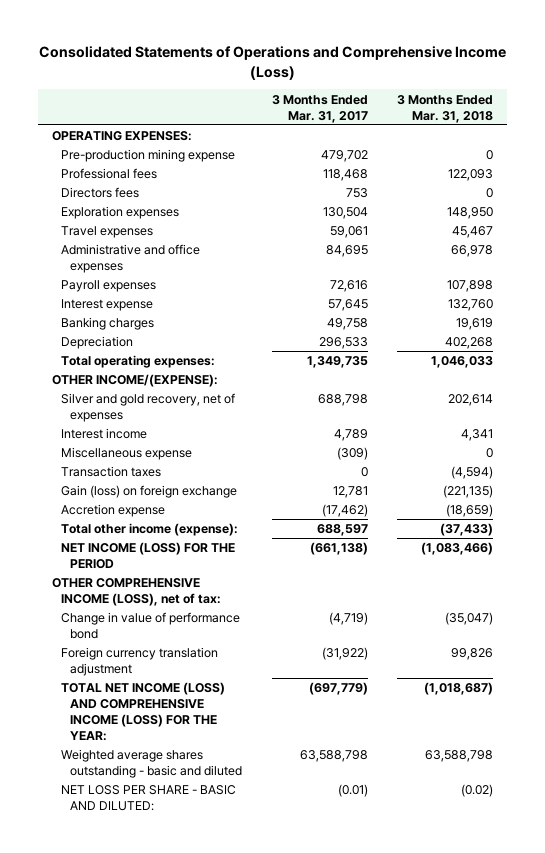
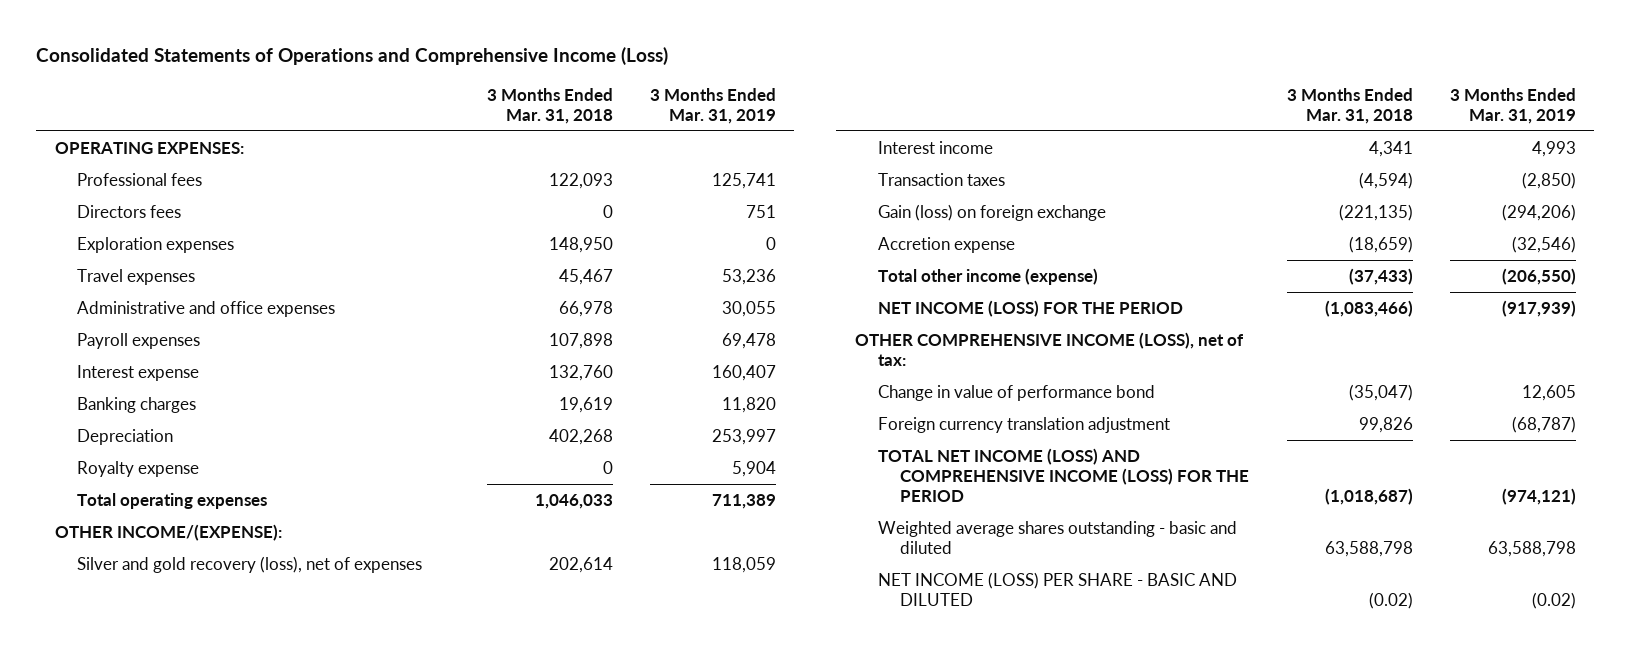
- | 3 Months Ended Mar. 31, 2017 | 3 Months Ended Mar. 31, 2018
+ | 3 Months Ended Mar. 31, 2018 | 3 Months Ended Mar. 31, 2019
- Pre-production mining expense | 479,702 | 0
- Total operating expenses: | 1,349,735 | 1,046,033
+ Royalty expense | 0 | 5,904
+ Total operating expenses | 1,046,033 | 711,389
- Silver and gold recovery, net of expenses | 688,798 | 202,614
+ Silver and gold recovery (loss), net of expenses | 202,614 | 118,059
- Miscellaneous expense | (309) | 0
- Total other income (expense): | 688,597 | (37,433)
+ Total other income (expense) | (37,433) | (206,550)
- TOTAL NET INCOME (LOSS) AND COMPREHENSIVE INCOME (LOSS) FOR THE YEAR: | (697,779) | (1,018,687)
+ TOTAL NET INCOME (LOSS) AND COMPREHENSIVE INCOME (LOSS) FOR THE PERIOD | (1,018,687) | (974,121)
- NET LOSS PER SHARE - BASIC AND DILUTED: | (0.01) | (0.02)
+ NET INCOME (LOSS) PER SHARE - BASIC AND DILUTED | (0.02) | (0.02)

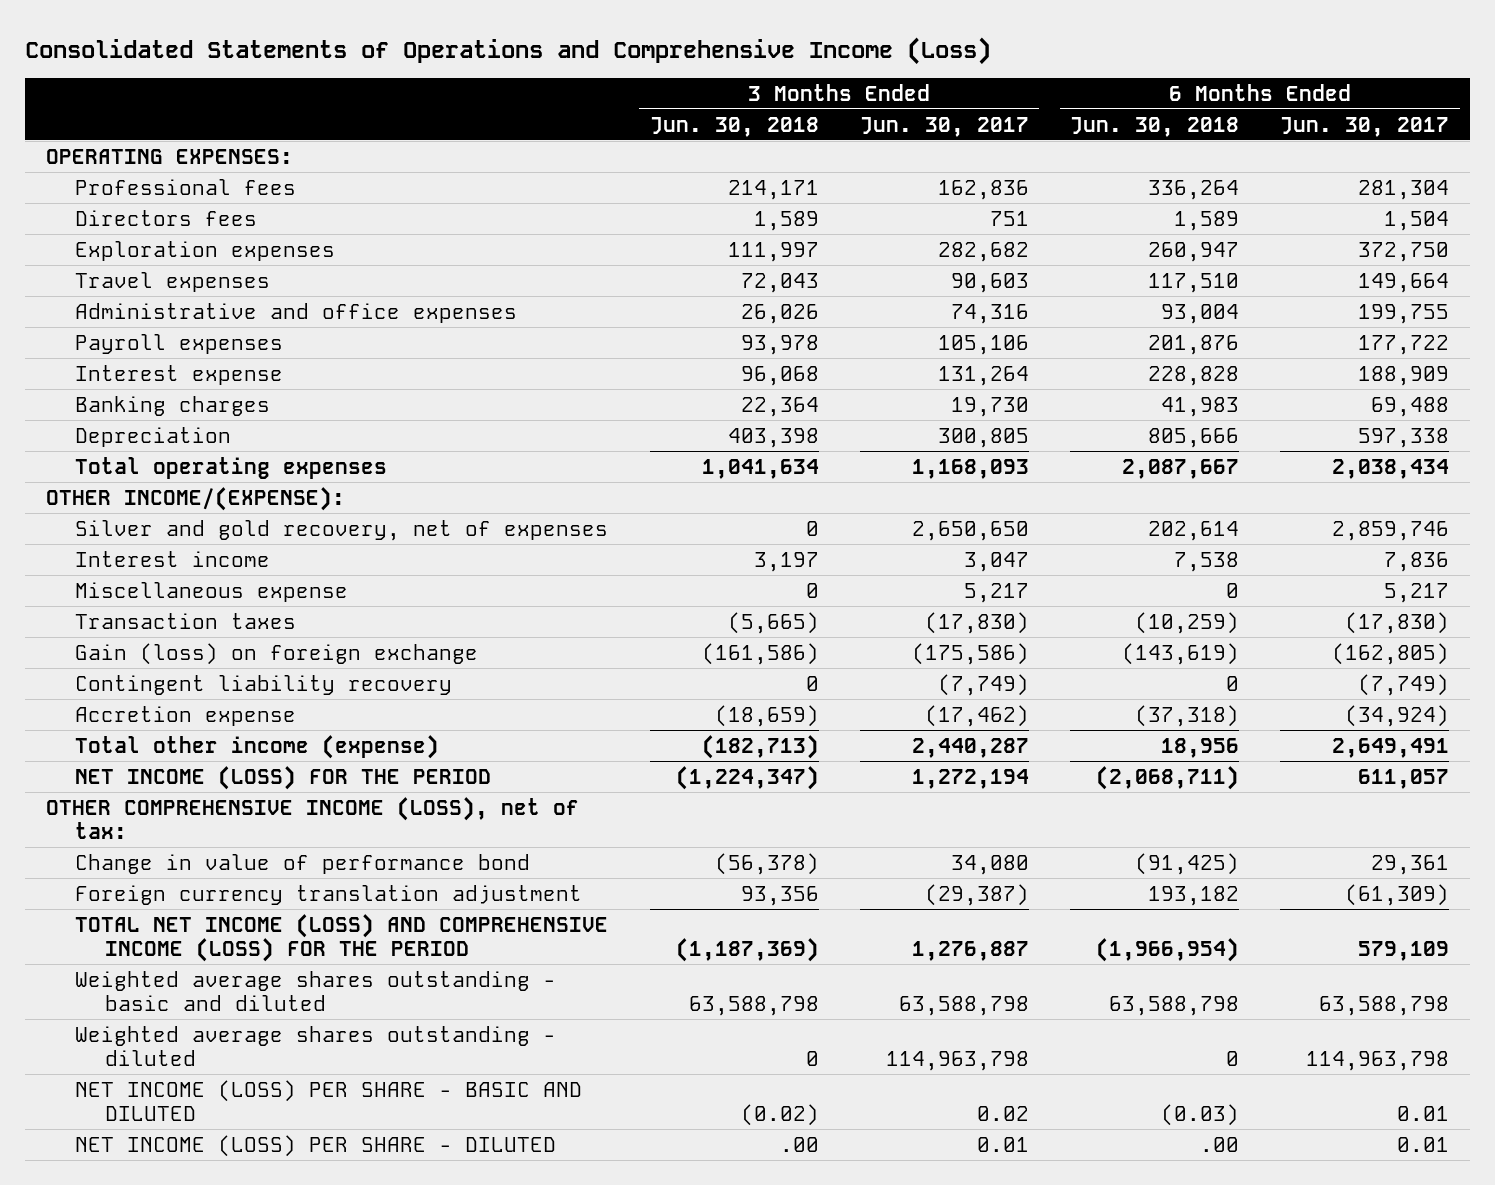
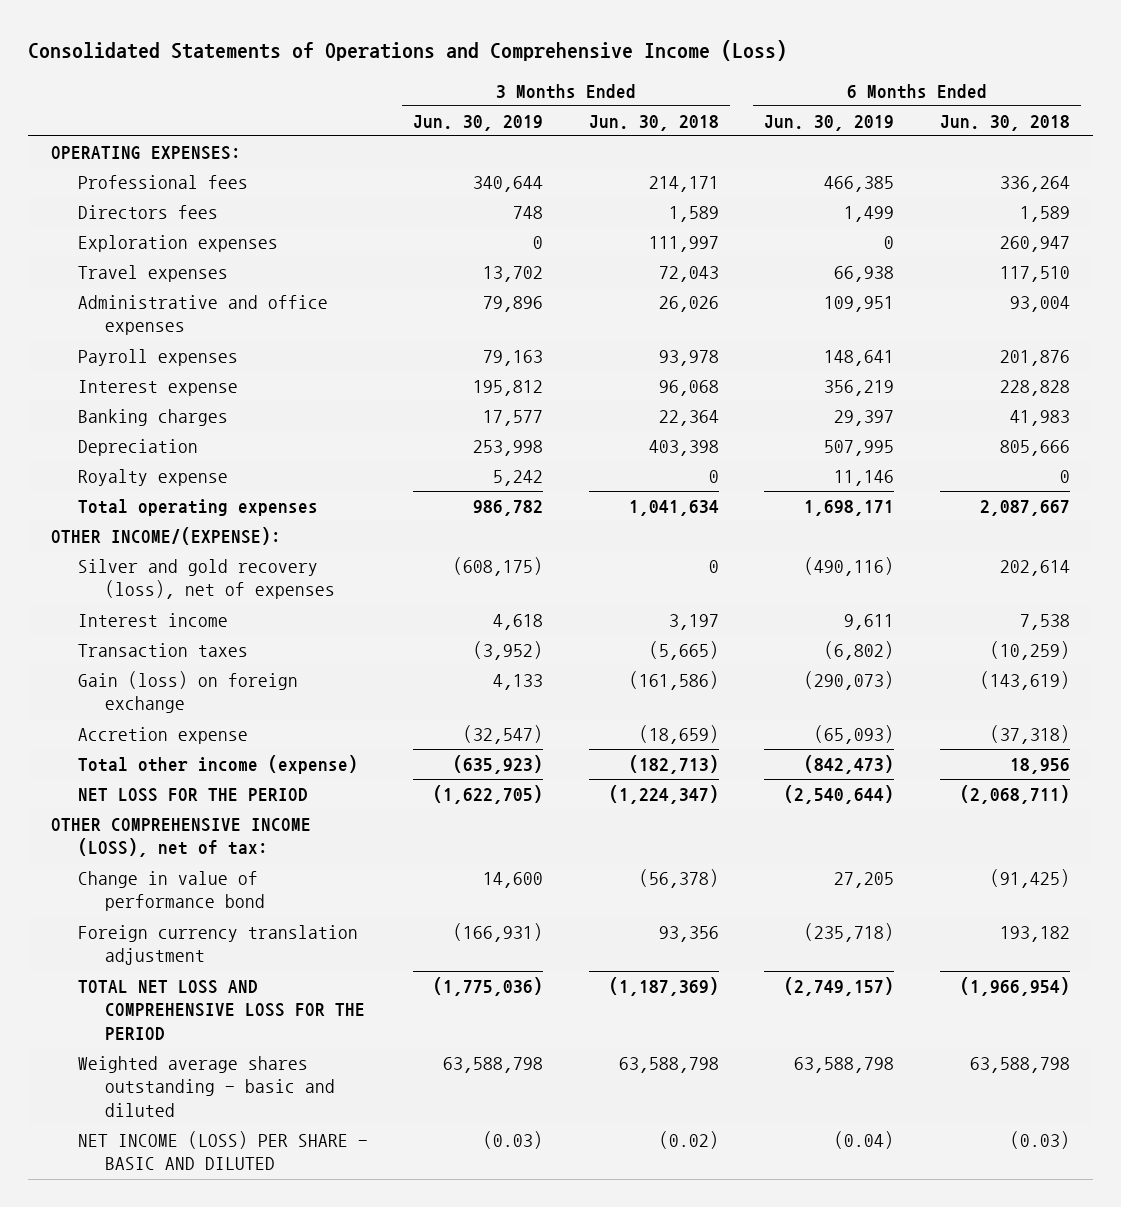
- | 3 Months Ended Jun. 30, 2018 | 3 Months Ended Jun. 30, 2017 | 6 Months Ended Jun. 30, 2018 | 6 Months Ended Jun. 30, 2017
+ | 3 Months Ended Jun. 30, 2019 | 3 Months Ended Jun. 30, 2018 | 6 Months Ended Jun. 30, 2019 | 6 Months Ended Jun. 30, 2018
+ Royalty expense | 5,242 | 0 | 11,146 | 0
- Silver and gold recovery, net of expenses | 0 | 2,650,650 | 202,614 | 2,859,746
+ Silver and gold recovery (loss), net of expenses | (608,175) | 0 | (490,116) | 202,614
- Miscellaneous expense | 0 | 5,217 | 0 | 5,217
- Contingent liability recovery | 0 | (7,749) | 0 | (7,749)
- NET INCOME (LOSS) FOR THE PERIOD | (1,224,347) | 1,272,194 | (2,068,711) | 611,057
+ NET LOSS FOR THE PERIOD | (1,622,705) | (1,224,347) | (2,540,644) | (2,068,711)
- TOTAL NET INCOME (LOSS) AND COMPREHENSIVE INCOME (LOSS) FOR THE PERIOD | (1,187,369) | 1,276,887 | (1,966,954) | 579,109
+ TOTAL NET LOSS AND COMPREHENSIVE LOSS FOR THE PERIOD | (1,775,036) | (1,187,369) | (2,749,157) | (1,966,954)
- Weighted average shares outstanding - diluted | 0 | 114,963,798 | 0 | 114,963,798
- NET INCOME (LOSS) PER SHARE - DILUTED | .00 | 0.01 | .00 | 0.01

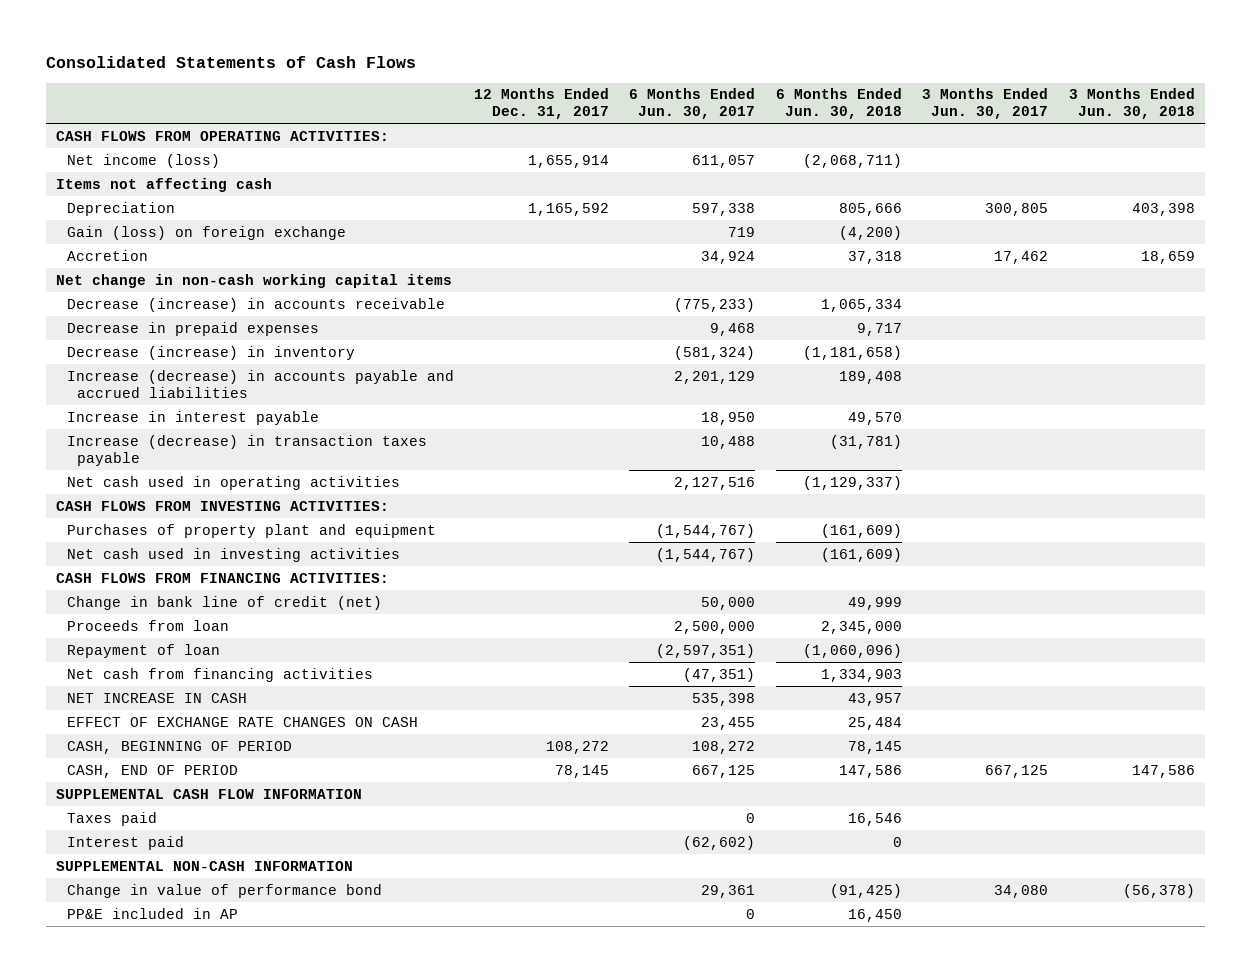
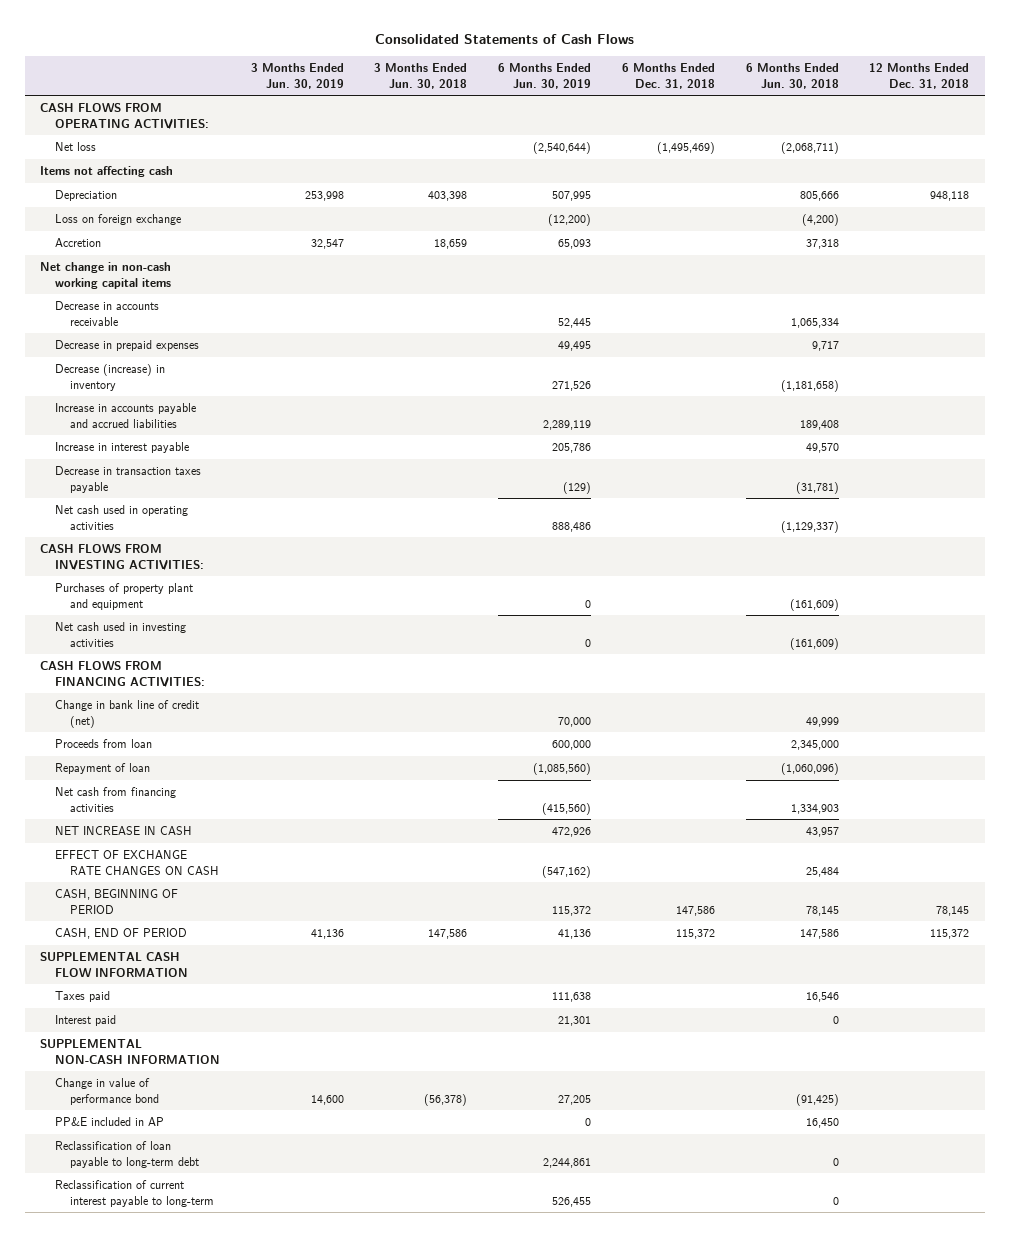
- | 12 Months Ended Dec. 31, 2017 | 6 Months Ended Jun. 30, 2017 | 6 Months Ended Jun. 30, 2018 | 3 Months Ended Jun. 30, 2017 | 3 Months Ended Jun. 30, 2018
+ | 3 Months Ended Jun. 30, 2019 | 3 Months Ended Jun. 30, 2018 | 6 Months Ended Jun. 30, 2019 | 6 Months Ended Dec. 31, 2018 | 6 Months Ended Jun. 30, 2018 | 12 Months Ended Dec. 31, 2018
- Net income (loss) | 1,655,914 | 611,057 | (2,068,711) | |
+ Net loss | | | (2,540,644) | (1,495,469) | (2,068,711) |
- Gain (loss) on foreign exchange | | 719 | (4,200) | |
+ Loss on foreign exchange | | | (12,200) | | (4,200) |
- Decrease (increase) in accounts receivable | | (775,233) | 1,065,334 | |
+ Decrease in accounts receivable | | | 52,445 | | 1,065,334 |
- Increase (decrease) in accounts payable and accrued liabilities | | 2,201,129 | 189,408 | |
+ Increase in accounts payable and accrued liabilities | | | 2,289,119 | | 189,408 |
- Increase (decrease) in transaction taxes payable | | 10,488 | (31,781) | |
+ Decrease in transaction taxes payable | | | (129) | | (31,781) |
+ Reclassification of loan payable to long-term debt | | | 2,244,861 | | 0 |
+ Reclassification of current interest payable to long-term | | | 526,455 | | 0 |

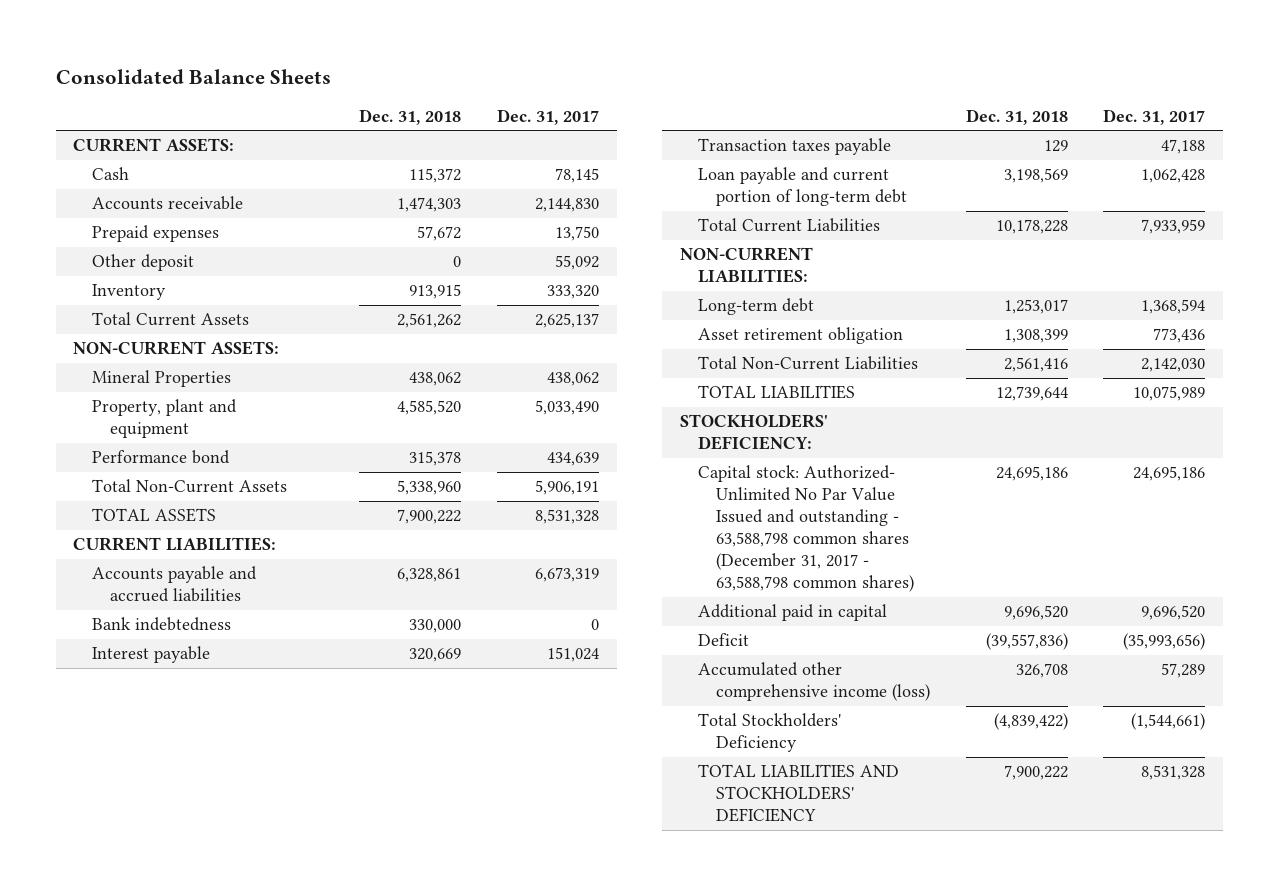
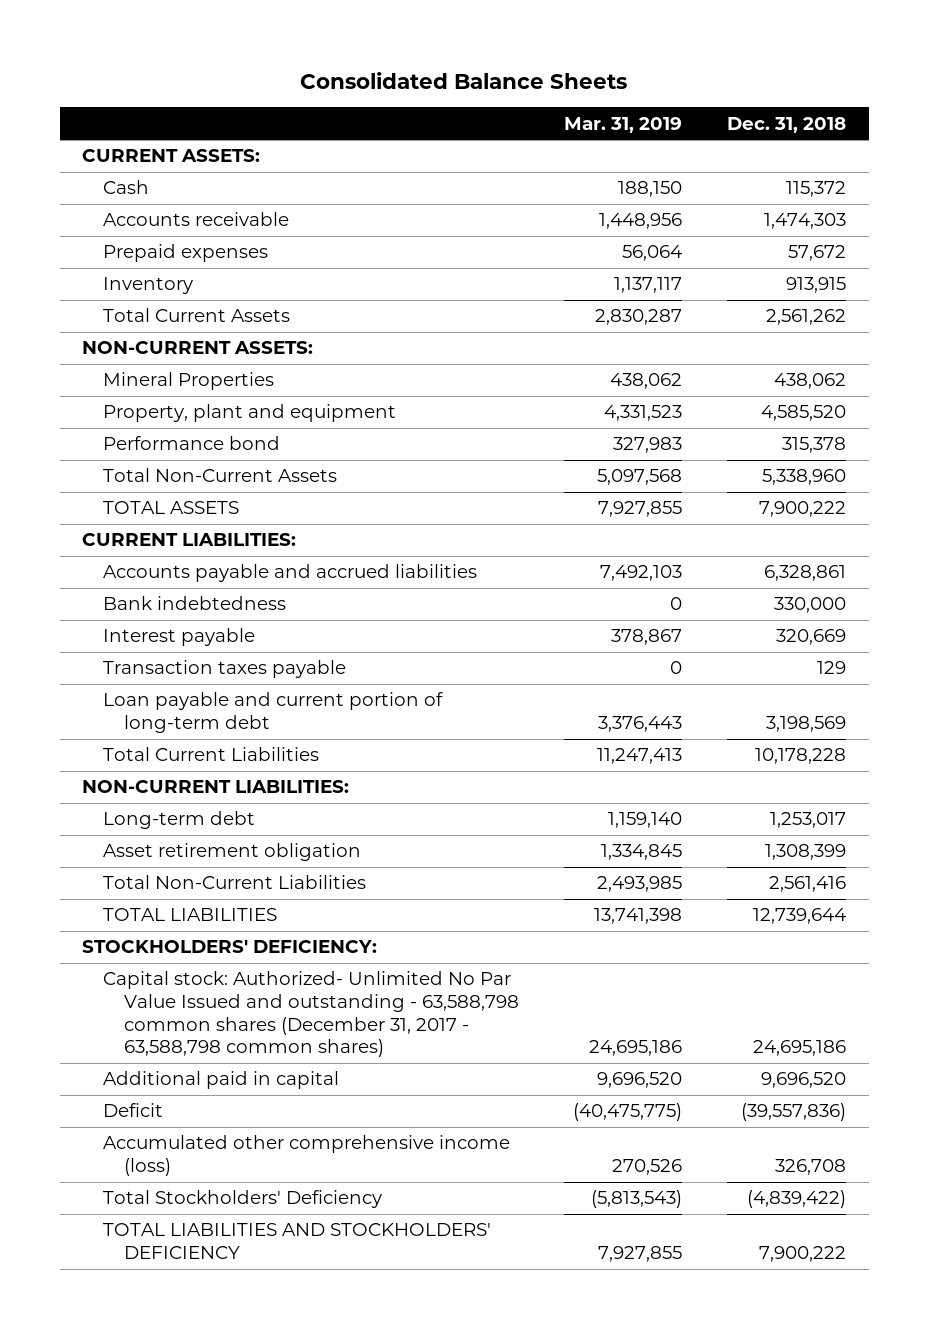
- | Dec. 31, 2018 | Dec. 31, 2017
+ | Mar. 31, 2019 | Dec. 31, 2018
- Other deposit | 0 | 55,092

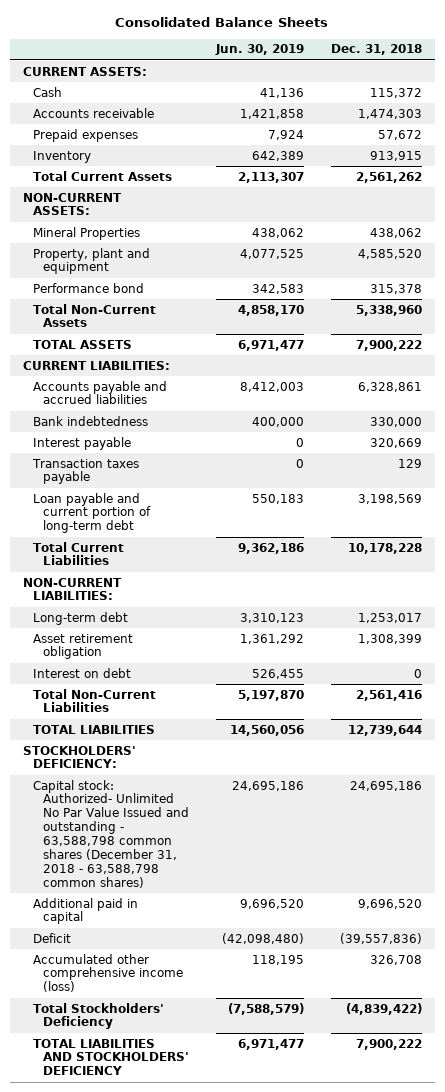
- | Mar. 31, 2019 | Dec. 31, 2018
+ | Jun. 30, 2019 | Dec. 31, 2018
+ Interest on debt | 526,455 | 0
- Capital stock: Authorized- Unlimited No Par Value Issued and outstanding - 63,588,798 common shares (December 31, 2017 - 63,588,798 common shares) | 24,695,186 | 24,695,186
+ Capital stock: Authorized- Unlimited No Par Value Issued and outstanding - 63,588,798 common shares (December 31, 2018 - 63,588,798 common shares) | 24,695,186 | 24,695,186

